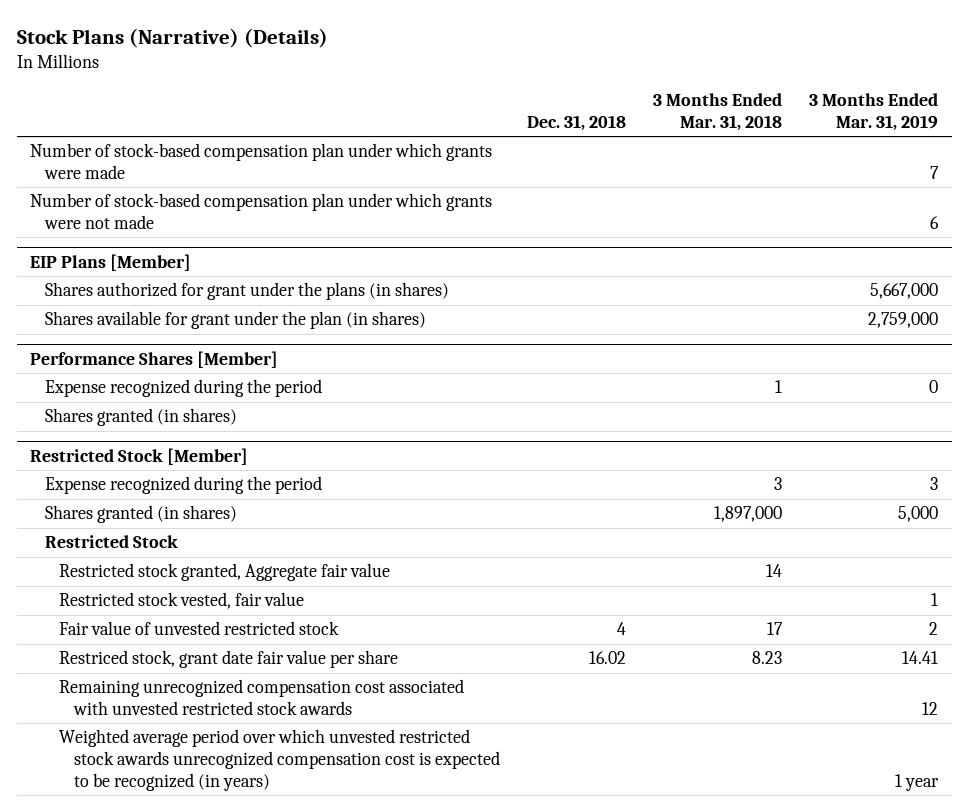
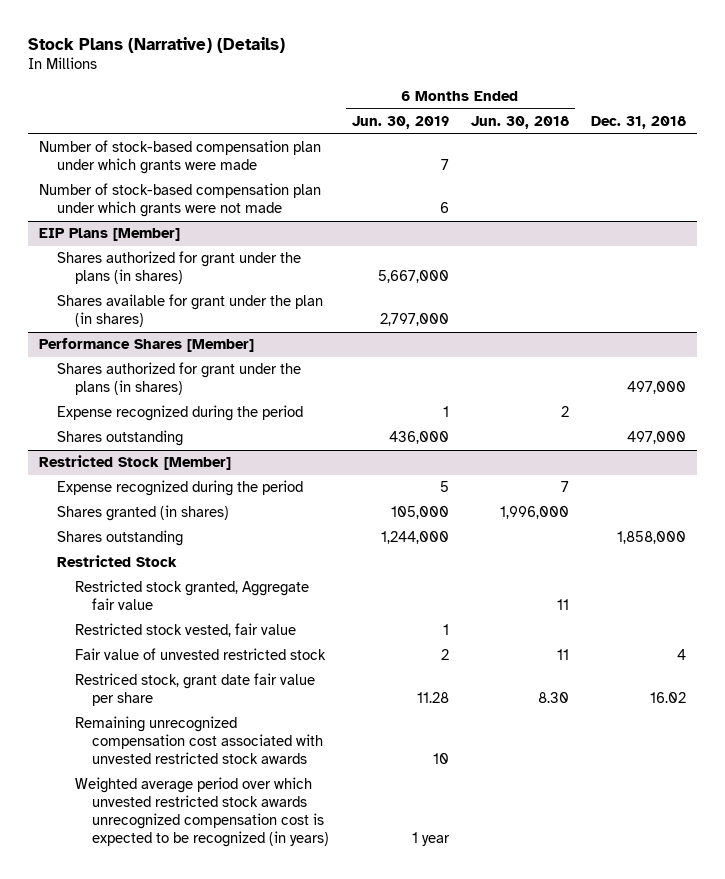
- | Dec. 31, 2018 | 3 Months Ended Mar. 31, 2018 | 3 Months Ended Mar. 31, 2019
+ | 6 Months Ended Jun. 30, 2019 | 6 Months Ended Jun. 30, 2018 | Dec. 31, 2018
@ Performance Shares [Member]
+ Shares authorized for grant under the plans (in shares) | | | 497,000
- Shares granted (in shares)
+ Shares outstanding | 436,000 | | 497,000
@ Restricted Stock [Member]
+ Shares outstanding | 1,244,000 | | 1,858,000

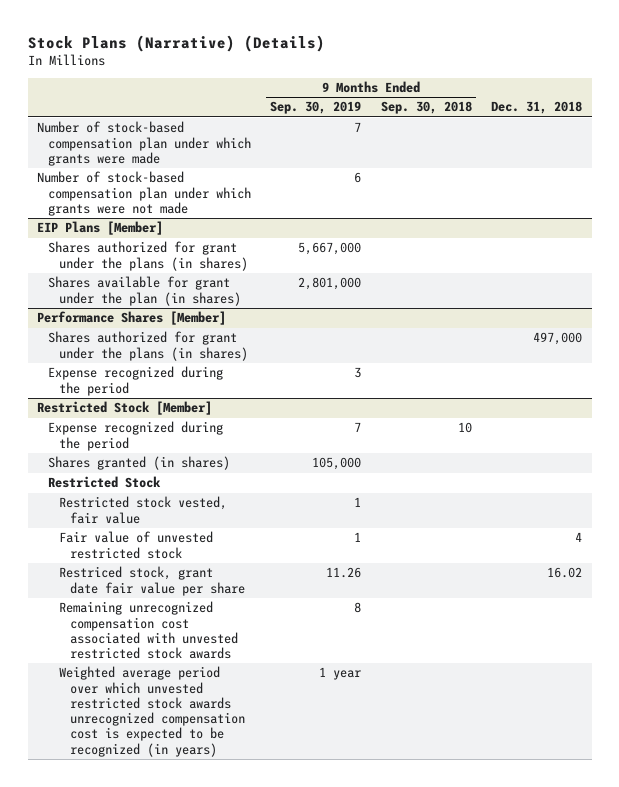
- | 6 Months Ended Jun. 30, 2019 | 6 Months Ended Jun. 30, 2018 | Dec. 31, 2018
+ | 9 Months Ended Sep. 30, 2019 | 9 Months Ended Sep. 30, 2018 | Dec. 31, 2018
@ Performance Shares [Member]
- Shares outstanding | 436,000 | | 497,000
@ Restricted Stock [Member]
- Shares outstanding | 1,244,000 | | 1,858,000
- Restricted stock granted, Aggregate fair value | | 11 |

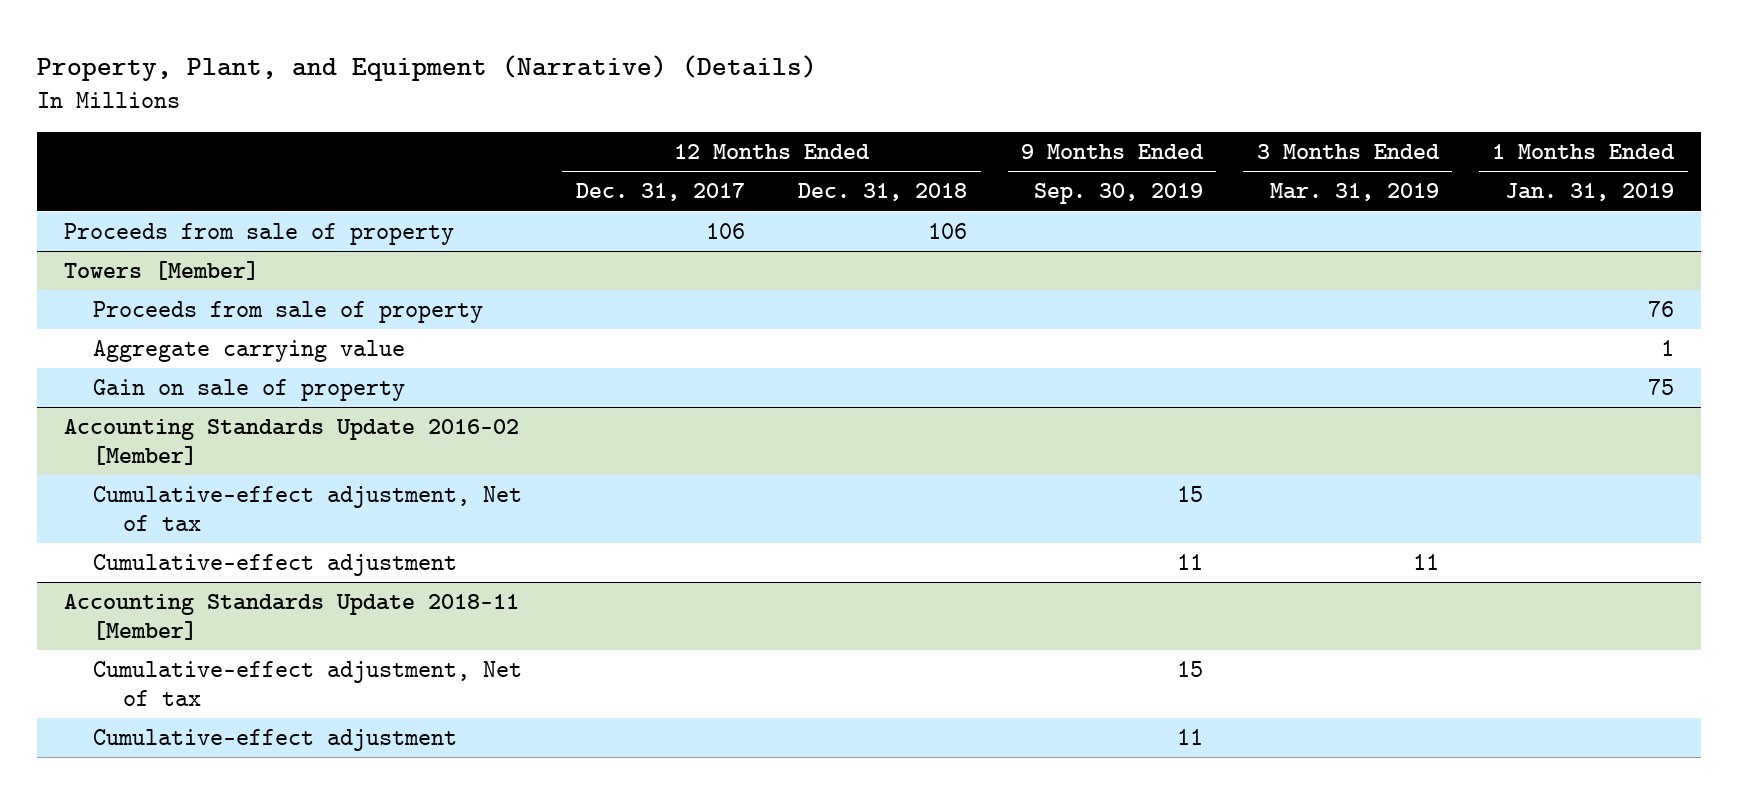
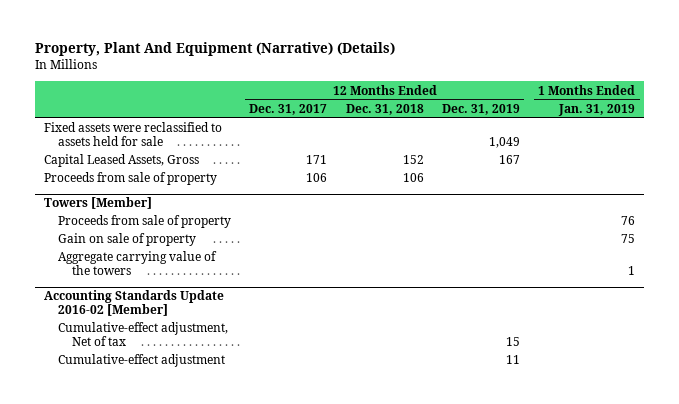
- Property, Plant, and Equipment (Narrative) (Details)
+ Property, Plant And Equipment (Narrative) (Details)
- | 12 Months Ended Dec. 31, 2017 | 12 Months Ended Dec. 31, 2018 | 9 Months Ended Sep. 30, 2019 | 3 Months Ended Mar. 31, 2019 | 1 Months Ended Jan. 31, 2019
+ | 12 Months Ended Dec. 31, 2017 | 12 Months Ended Dec. 31, 2018 | 12 Months Ended Dec. 31, 2019 | 1 Months Ended Jan. 31, 2019
+ Fixed assets were reclassified to assets held for sale | | | 1,049 |
+ Capital Leased Assets, Gross | 171 | 152 | 167 |
@ Towers [Member]
- Aggregate carrying value | | | | | 1
+ Aggregate carrying value of the towers | | | | 1
- Accounting Standards Update 2018-11 [Member]
- Cumulative-effect adjustment, Net of tax | | | 15 | |
- Cumulative-effect adjustment | | | 11 | |

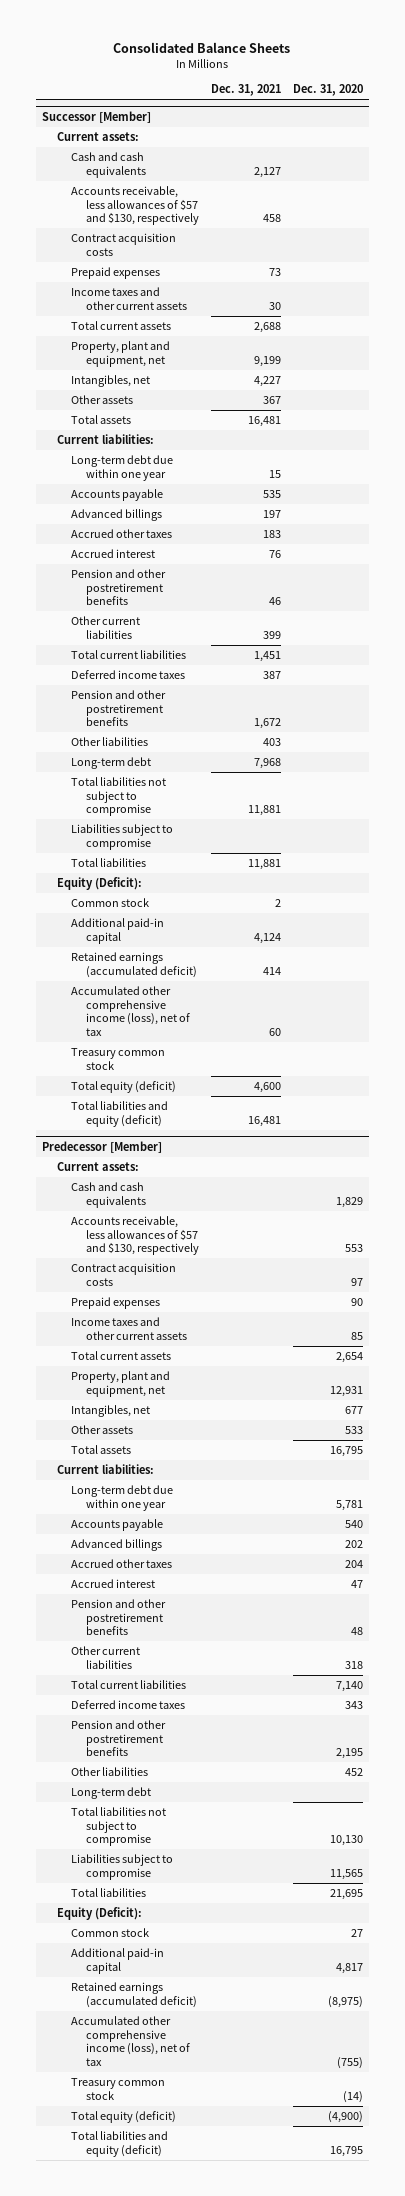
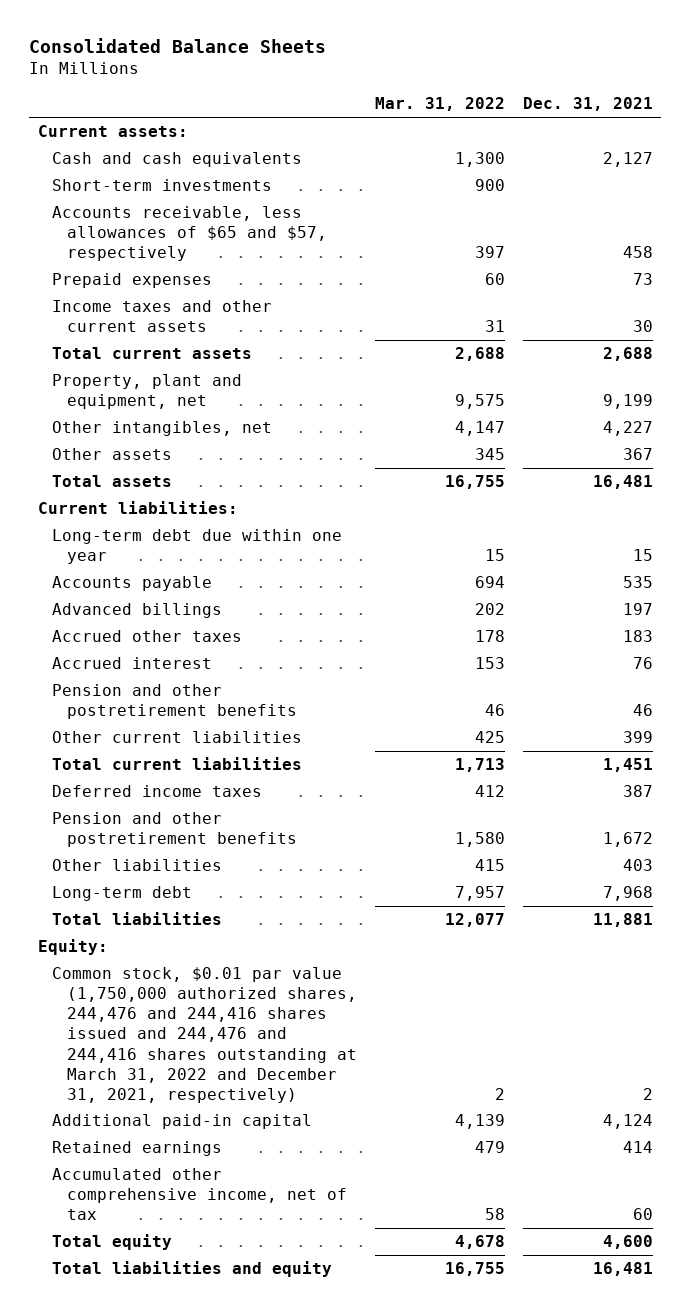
- | Dec. 31, 2021 | Dec. 31, 2020
+ | Mar. 31, 2022 | Dec. 31, 2021
- Successor [Member]
- Accounts receivable, less allowances of $57 and $130, respectively | 458 |
- Contract acquisition costs
+ Short-term investments | 900 |
+ Accounts receivable, less allowances of $65 and $57, respectively | 397 | 458
- Intangibles, net | 4,227 |
+ Other intangibles, net | 4,147 | 4,227
- Total liabilities not subject to compromise | 11,881 |
- Liabilities subject to compromise
- Equity (Deficit):
- Common stock | 2 |
+ Equity:
+ Common stock, $0.01 par value (1,750,000 authorized shares, 244,476 and 244,416 shares issued and 244,476 and 244,416 shares outstanding at March 31, 2022 and December 31, 2021, respectively) | 2 | 2
- Retained earnings (accumulated deficit) | 414 |
- Accumulated other comprehensive income (loss), net of tax | 60 |
- Treasury common stock
- Total equity (deficit) | 4,600 |
- Total liabilities and equity (deficit) | 16,481 |
- Predecessor [Member]
- Current assets:
- Cash and cash equivalents | | 1,829
- Accounts receivable, less allowances of $57 and $130, respectively | | 553
- Contract acquisition costs | | 97
- Prepaid expenses | | 90
- Income taxes and other current assets | | 85
- Total current assets | | 2,654
- Property, plant and equipment, net | | 12,931
- Intangibles, net | | 677
- Other assets | | 533
- Total assets | | 16,795
- Current liabilities:
- Long-term debt due within one year | | 5,781
- Accounts payable | | 540
- Advanced billings | | 202
- Accrued other taxes | | 204
- Accrued interest | | 47
- Pension and other postretirement benefits | | 48
- Other current liabilities | | 318
- Total current liabilities | | 7,140
- Deferred income taxes | | 343
- Pension and other postretirement benefits | | 2,195
- Other liabilities | | 452
- Long-term debt
- Total liabilities not subject to compromise | | 10,130
- Liabilities subject to compromise | | 11,565
- Total liabilities | | 21,695
- Equity (Deficit):
- Common stock | | 27
- Additional paid-in capital | | 4,817
- Retained earnings (accumulated deficit) | | (8,975)
- Accumulated other comprehensive income (loss), net of tax | | (755)
- Treasury common stock | | (14)
- Total equity (deficit) | | (4,900)
- Total liabilities and equity (deficit) | | 16,795
+ Retained earnings | 479 | 414
+ Accumulated other comprehensive income, net of tax | 58 | 60
+ Total equity | 4,678 | 4,600
+ Total liabilities and equity | 16,755 | 16,481

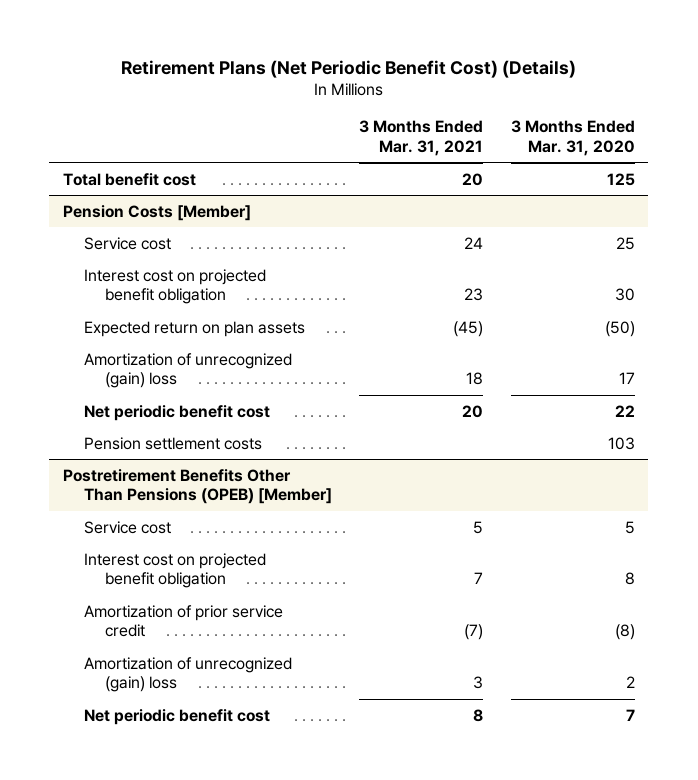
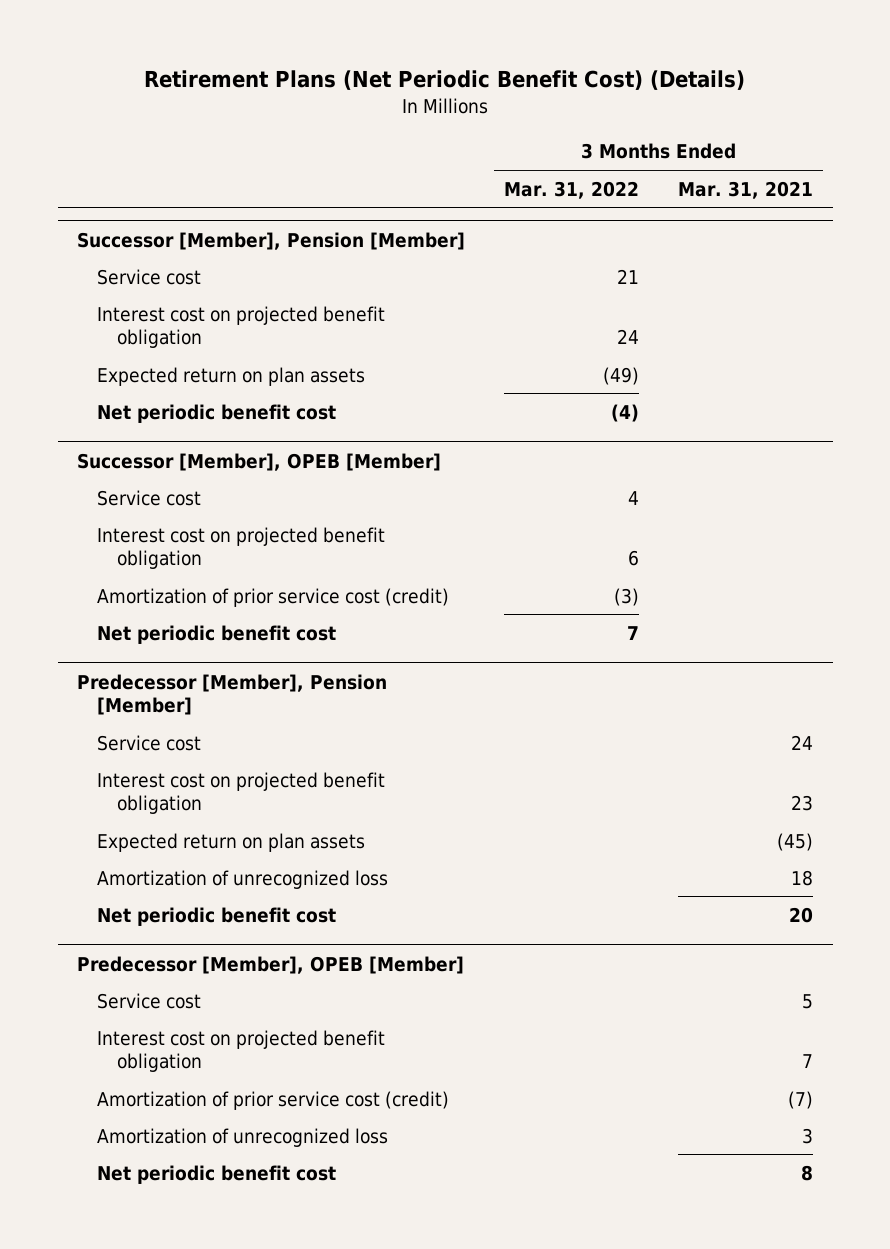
- | 3 Months Ended Mar. 31, 2021 | 3 Months Ended Mar. 31, 2020
+ | 3 Months Ended Mar. 31, 2022 | 3 Months Ended Mar. 31, 2021
- Total benefit cost | 20 | 125
- Pension Costs [Member]
+ Successor [Member], Pension [Member]
+ Service cost | 21 |
+ Interest cost on projected benefit obligation | 24 |
+ Expected return on plan assets | (49) |
+ Net periodic benefit cost | (4) |
+ Successor [Member], OPEB [Member]
+ Service cost | 4 |
+ Interest cost on projected benefit obligation | 6 |
+ Amortization of prior service cost (credit) | (3) |
+ Net periodic benefit cost | 7 |
+ Predecessor [Member], Pension [Member]
- Amortization of unrecognized (gain) loss | 18 | 17
+ Amortization of unrecognized loss | | 18
- Pension settlement costs | | 103
- Postretirement Benefits Other Than Pensions (OPEB) [Member]
+ Predecessor [Member], OPEB [Member]
- Amortization of prior service credit | (7) | (8)
- Amortization of unrecognized (gain) loss | 3 | 2
+ Amortization of prior service cost (credit) | | (7)
+ Amortization of unrecognized loss | | 3

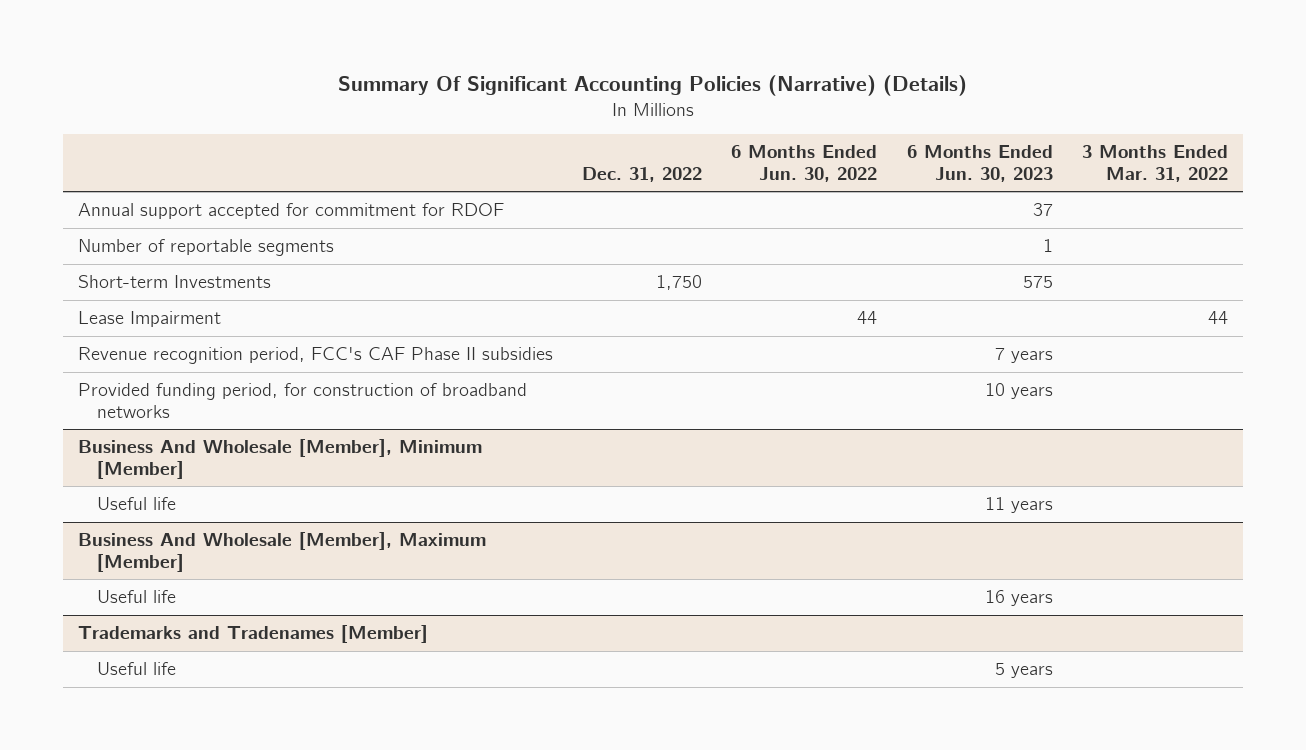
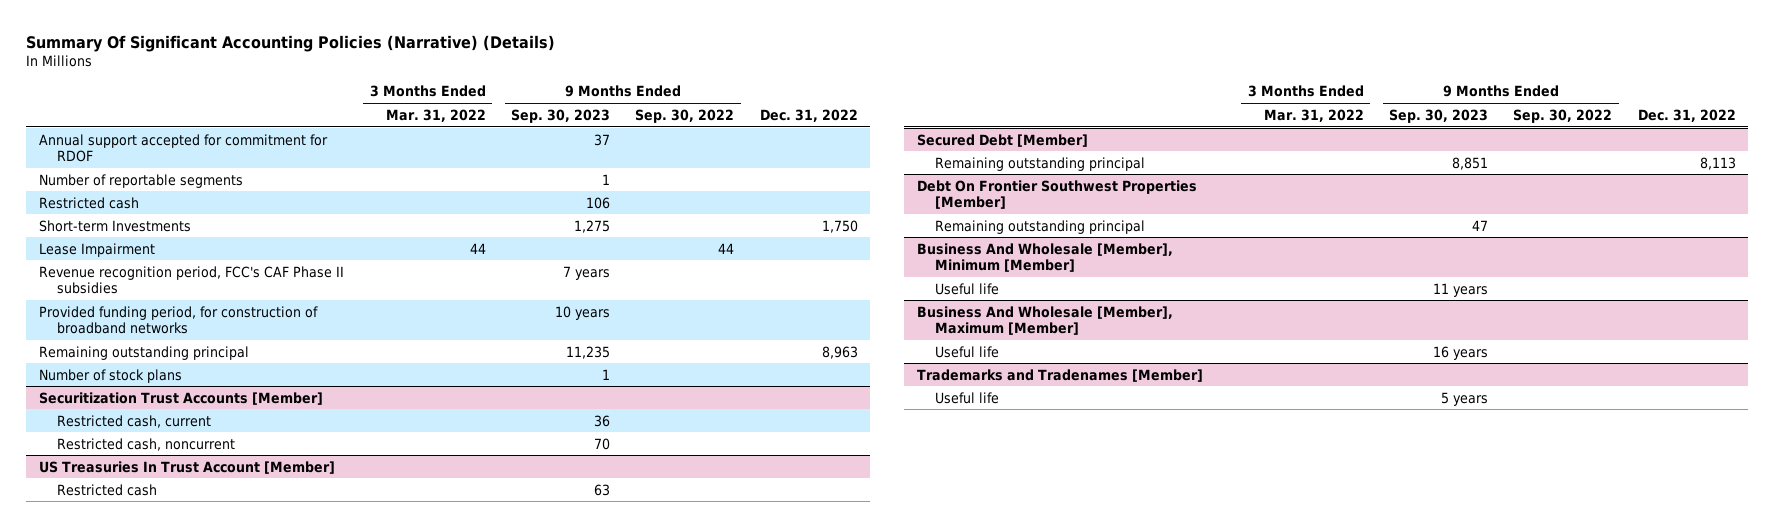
- | Dec. 31, 2022 | 6 Months Ended Jun. 30, 2022 | 6 Months Ended Jun. 30, 2023 | 3 Months Ended Mar. 31, 2022
+ | 3 Months Ended Mar. 31, 2022 | 9 Months Ended Sep. 30, 2023 | 9 Months Ended Sep. 30, 2022 | Dec. 31, 2022
+ Restricted cash | | 106 | |
+ Remaining outstanding principal | | 11,235 | | 8,963
+ Number of stock plans | | 1 | |
+ Securitization Trust Accounts [Member]
+ Restricted cash, current | | 36 | |
+ Restricted cash, noncurrent | | 70 | |
+ US Treasuries In Trust Account [Member]
+ Restricted cash | | 63 | |
+ Secured Debt [Member]
+ Remaining outstanding principal | | 8,851 | | 8,113
+ Debt On Frontier Southwest Properties [Member]
+ Remaining outstanding principal | | 47 | |

